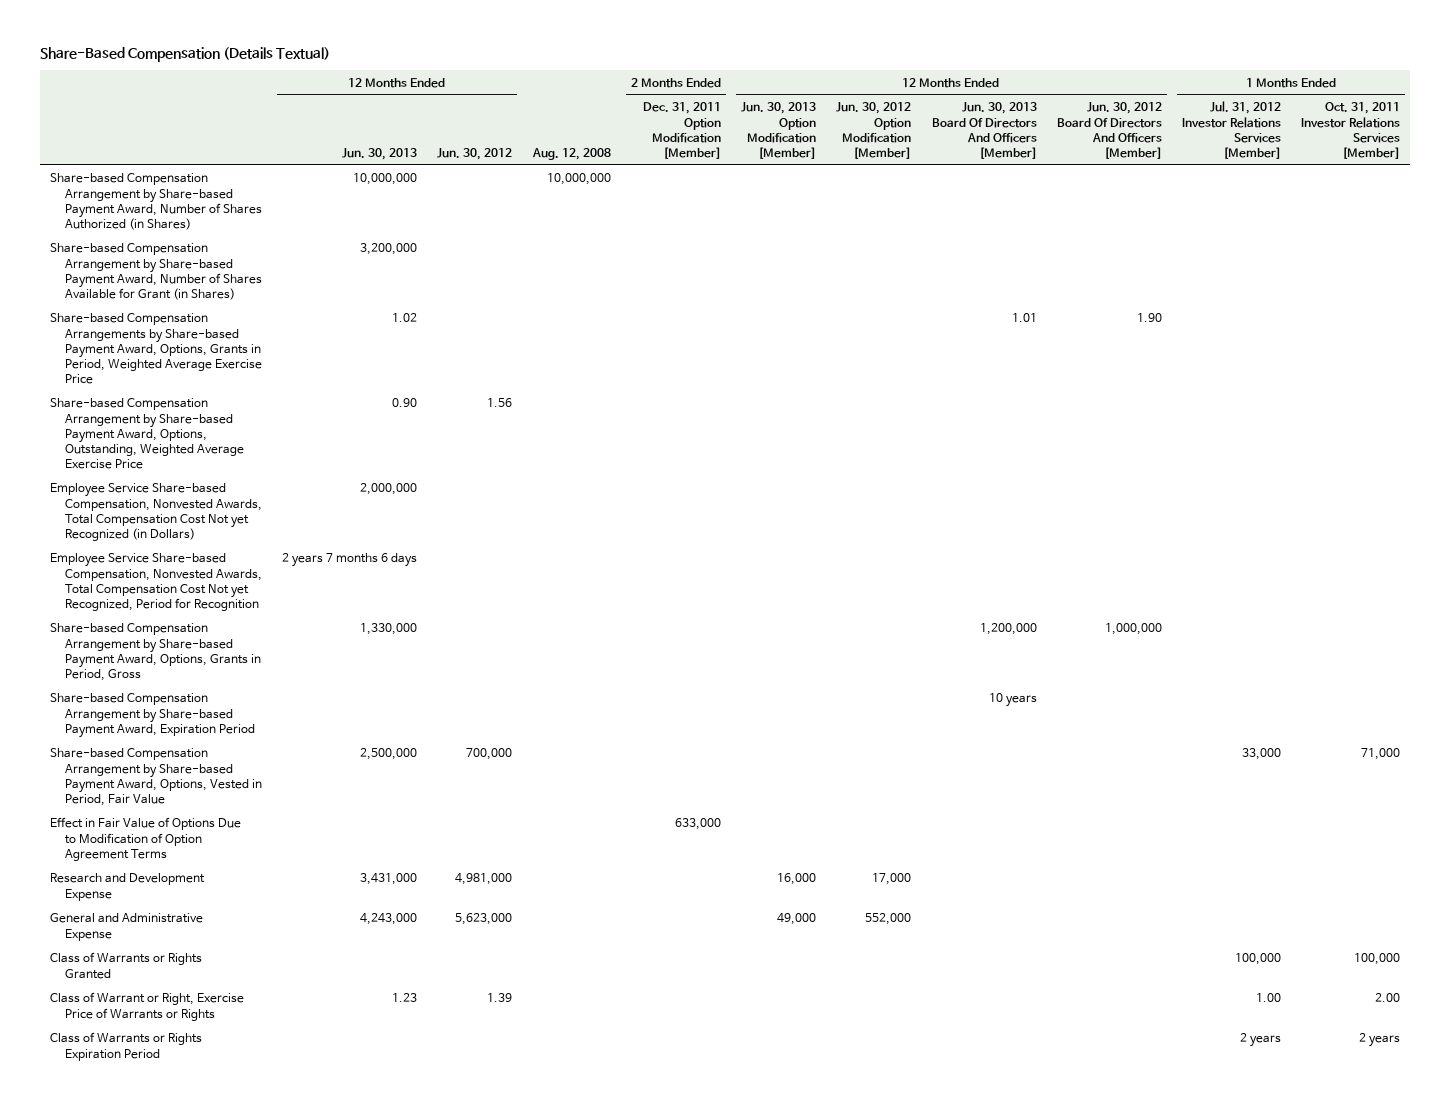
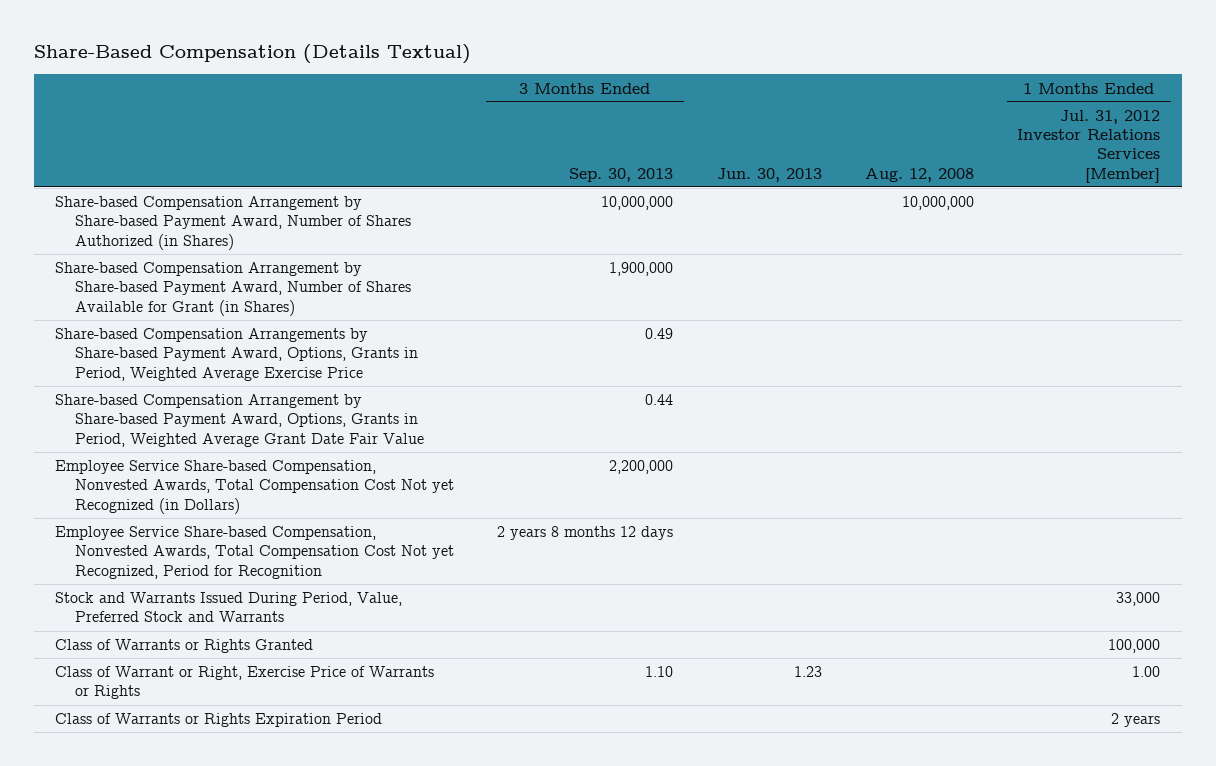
- | 12 Months Ended Jun. 30, 2013 | 12 Months Ended Jun. 30, 2012 | Aug. 12, 2008 | 2 Months Ended Dec. 31, 2011 Option Modification [Member] | 12 Months Ended Jun. 30, 2013 Option Modification [Member] | 12 Months Ended Jun. 30, 2012 Option Modification [Member] | 12 Months Ended Jun. 30, 2013 Board Of Directors And Officers [Member] | 12 Months Ended Jun. 30, 2012 Board Of Directors And Officers [Member] | 1 Months Ended Jul. 31, 2012 Investor Relations Services [Member] | 1 Months Ended Oct. 31, 2011 Investor Relations Services [Member]
+ | 3 Months Ended Sep. 30, 2013 | Jun. 30, 2013 | Aug. 12, 2008 | 1 Months Ended Jul. 31, 2012 Investor Relations Services [Member]
- Share-based Compensation Arrangement by Share-based Payment Award, Options, Outstanding, Weighted Average Exercise Price | 0.90 | 1.56 | | | | | | | |
+ Share-based Compensation Arrangement by Share-based Payment Award, Options, Grants in Period, Weighted Average Grant Date Fair Value | 0.44 | | |
- Share-based Compensation Arrangement by Share-based Payment Award, Options, Grants in Period, Gross | 1,330,000 | | | | | | 1,200,000 | 1,000,000 | |
- Share-based Compensation Arrangement by Share-based Payment Award, Expiration Period | | | | | | | 10 years | | |
- Share-based Compensation Arrangement by Share-based Payment Award, Options, Vested in Period, Fair Value | 2,500,000 | 700,000 | | | | | | | 33,000 | 71,000
- Effect in Fair Value of Options Due to Modification of Option Agreement Terms | | | | 633,000 | | | | | |
- Research and Development Expense | 3,431,000 | 4,981,000 | | | 16,000 | 17,000 | | | |
- General and Administrative Expense | 4,243,000 | 5,623,000 | | | 49,000 | 552,000 | | | |
+ Stock and Warrants Issued During Period, Value, Preferred Stock and Warrants | | | | 33,000

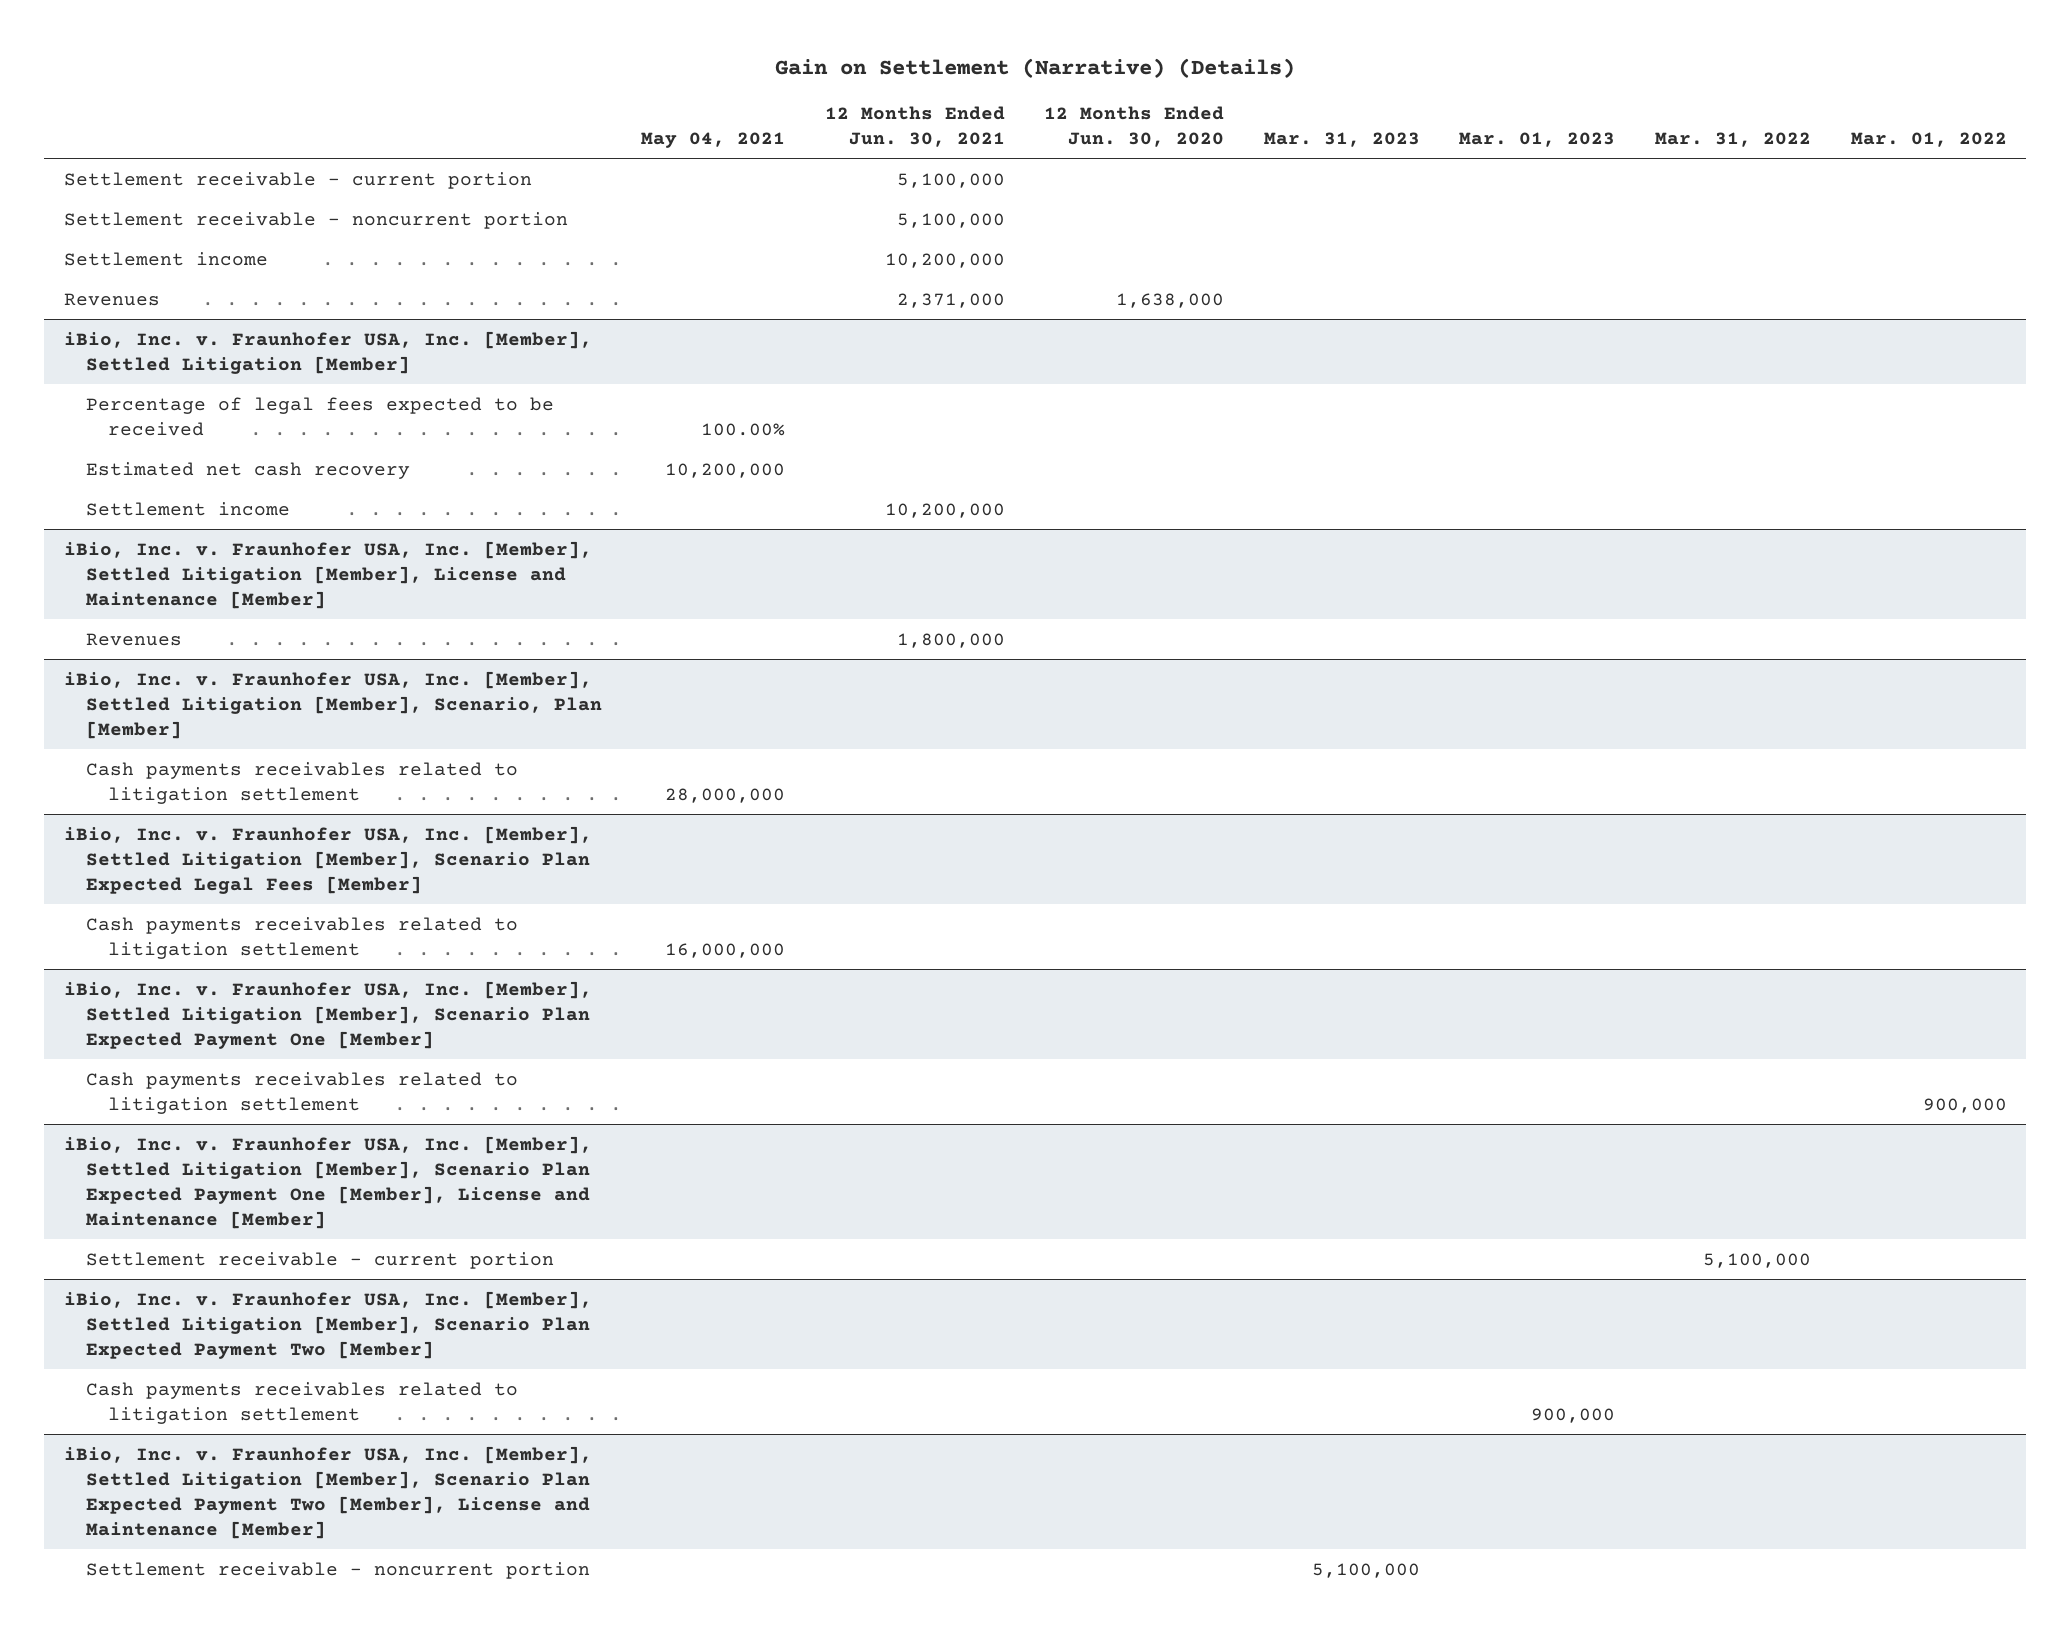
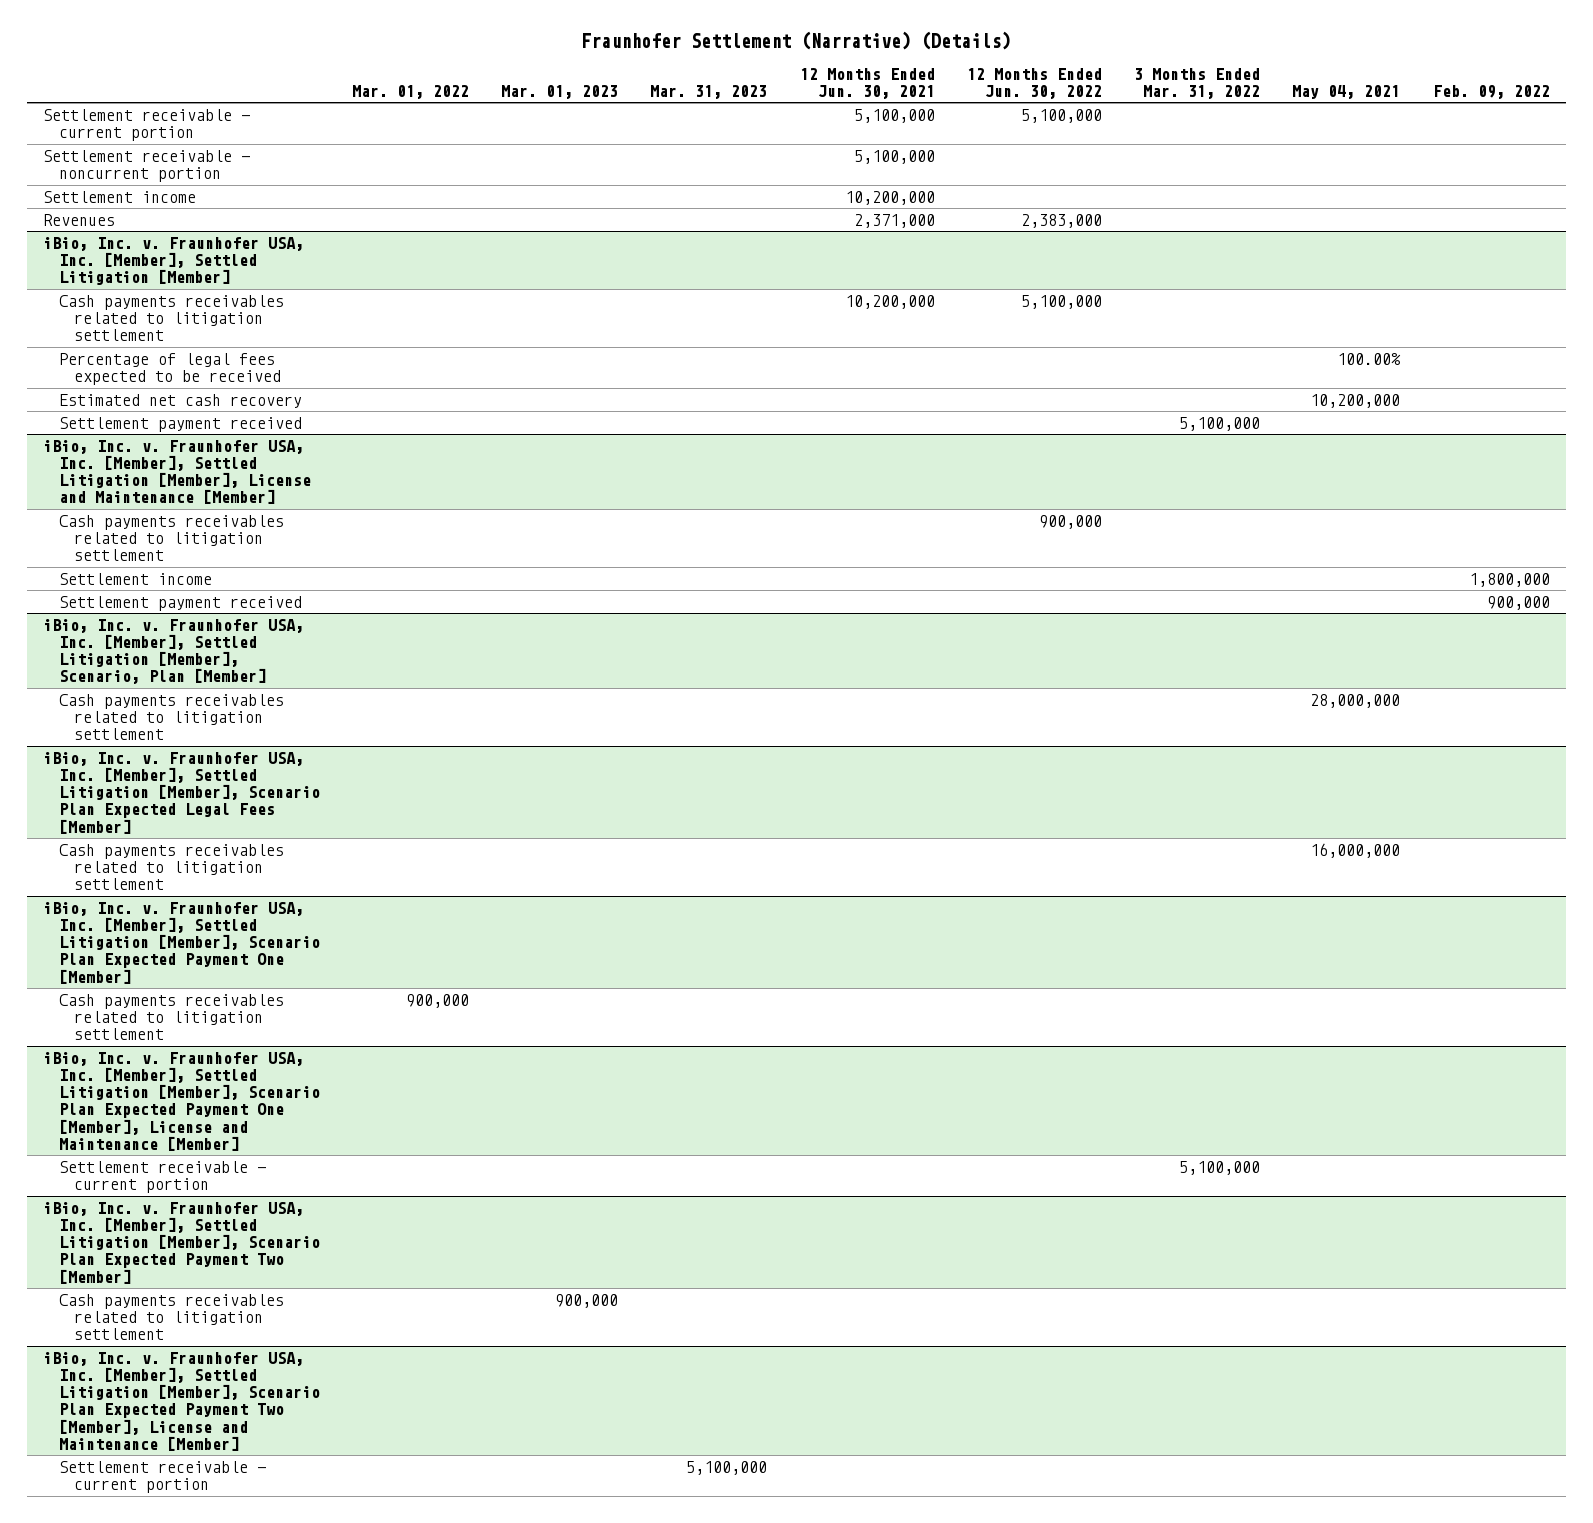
- Gain on Settlement (Narrative) (Details)
+ Fraunhofer Settlement (Narrative) (Details)
- | May 04, 2021 | 12 Months Ended Jun. 30, 2021 | 12 Months Ended Jun. 30, 2020 | Mar. 31, 2023 | Mar. 01, 2023 | Mar. 31, 2022 | Mar. 01, 2022
+ | Mar. 01, 2022 | Mar. 01, 2023 | Mar. 31, 2023 | 12 Months Ended Jun. 30, 2021 | 12 Months Ended Jun. 30, 2022 | 3 Months Ended Mar. 31, 2022 | May 04, 2021 | Feb. 09, 2022
@ iBio, Inc. v. Fraunhofer USA, Inc. [Member], Settled Litigation [Member]
+ Cash payments receivables related to litigation settlement | | | | 10,200,000 | 5,100,000 | | |
- Settlement income | | 10,200,000 | | | | |
+ Settlement payment received | | | | | | 5,100,000 | |
@ iBio, Inc. v. Fraunhofer USA, Inc. [Member], Settled Litigation [Member], License and Maintenance [Member]
- Revenues | | 1,800,000 | | | | |
+ Cash payments receivables related to litigation settlement | | | | | 900,000 | | |
+ Settlement income | | | | | | | | 1,800,000
+ Settlement payment received | | | | | | | | 900,000
@ iBio, Inc. v. Fraunhofer USA, Inc. [Member], Settled Litigation [Member], Scenario Plan Expected Payment Two [Member], License and Maintenance [Member]
- Settlement receivable - noncurrent portion | | | | 5,100,000 | | |
+ Settlement receivable - current portion | | | 5,100,000 | | | | |

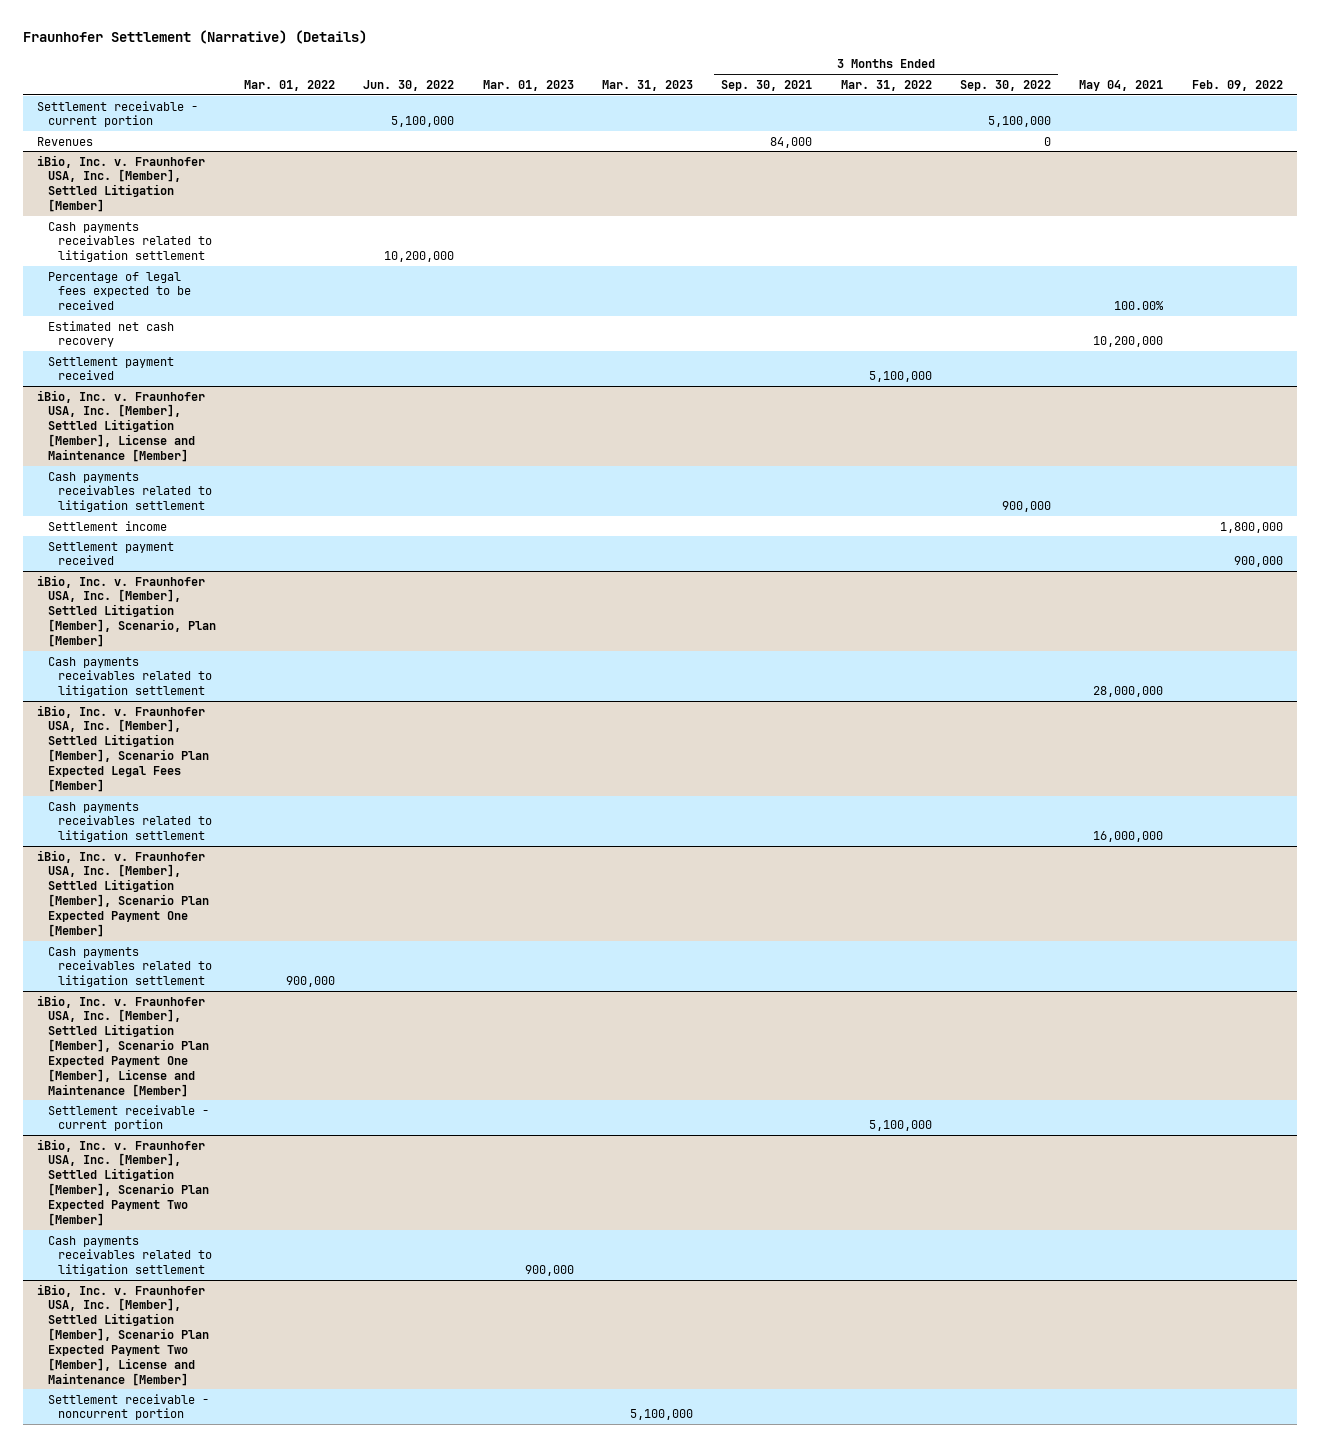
- | Mar. 01, 2022 | Mar. 01, 2023 | Mar. 31, 2023 | 12 Months Ended Jun. 30, 2021 | 12 Months Ended Jun. 30, 2022 | 3 Months Ended Mar. 31, 2022 | May 04, 2021 | Feb. 09, 2022
+ | Mar. 01, 2022 | Jun. 30, 2022 | Mar. 01, 2023 | Mar. 31, 2023 | 3 Months Ended Sep. 30, 2021 | 3 Months Ended Mar. 31, 2022 | 3 Months Ended Sep. 30, 2022 | May 04, 2021 | Feb. 09, 2022
- Settlement receivable - noncurrent portion | | | | 5,100,000 | | | |
- Settlement income | | | | 10,200,000 | | | |
@ iBio, Inc. v. Fraunhofer USA, Inc. [Member], Settled Litigation [Member], Scenario Plan Expected Payment Two [Member], License and Maintenance [Member]
- Settlement receivable - current portion | | | 5,100,000 | | | | |
+ Settlement receivable - noncurrent portion | | | | 5,100,000 | | | | |

